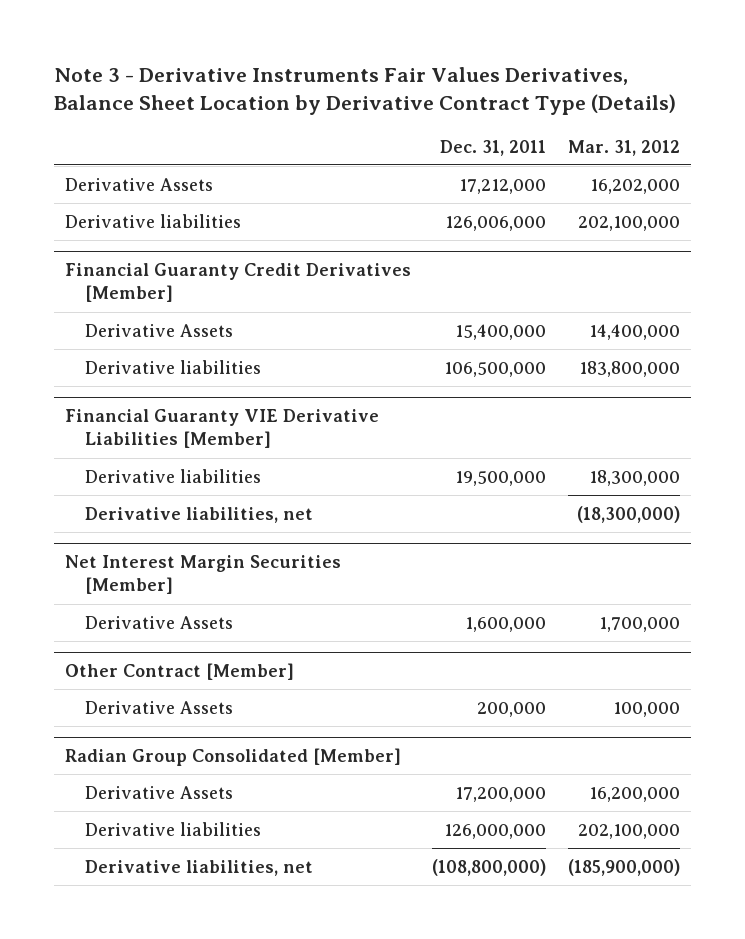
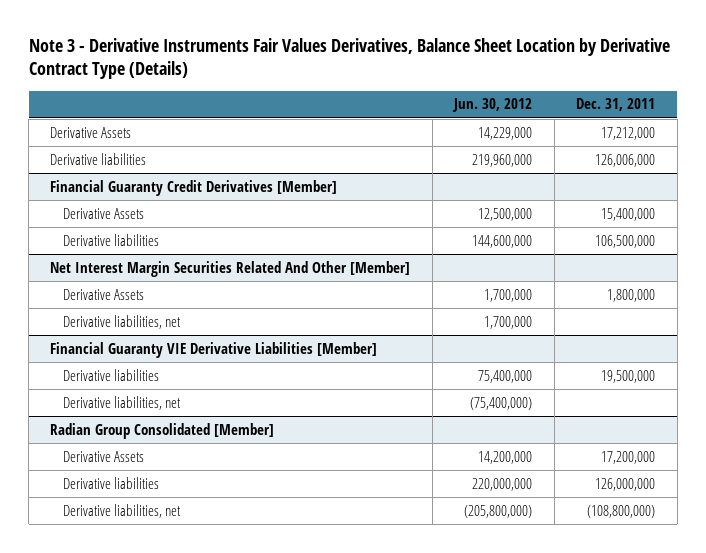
- | Dec. 31, 2011 | Mar. 31, 2012
+ | Jun. 30, 2012 | Dec. 31, 2011
+ Net Interest Margin Securities Related And Other [Member]
+ Derivative Assets | 1,700,000 | 1,800,000
+ Derivative liabilities, net | 1,700,000 |
- Net Interest Margin Securities [Member]
- Derivative Assets | 1,600,000 | 1,700,000
- Other Contract [Member]
- Derivative Assets | 200,000 | 100,000

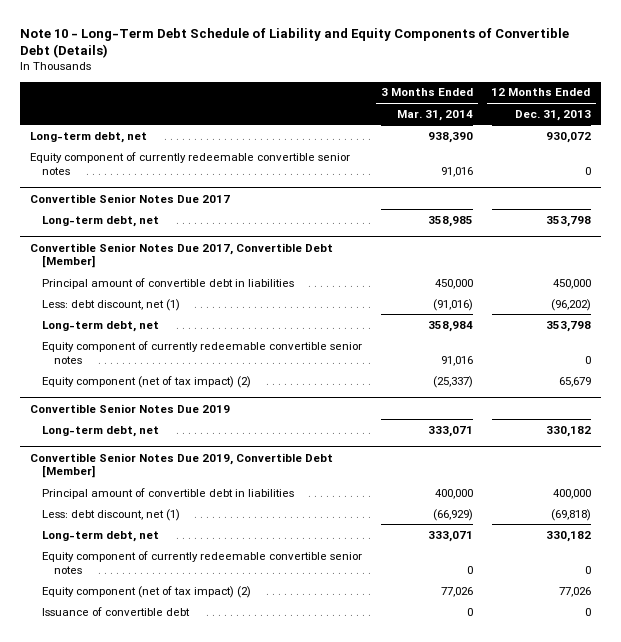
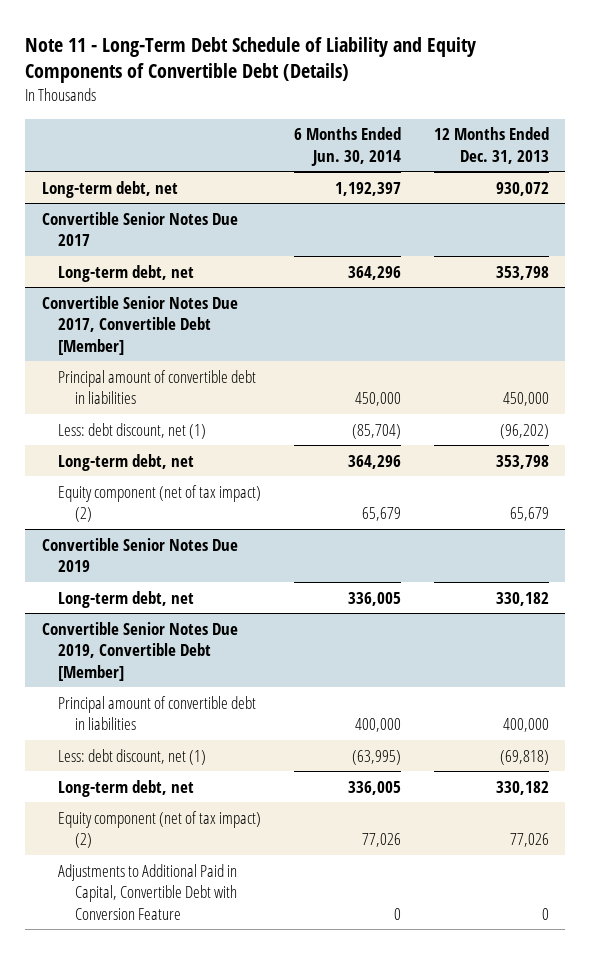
- Note 10 - Long-Term Debt Schedule of Liability and Equity Components of Convertible Debt (Details)
+ Note 11 - Long-Term Debt Schedule of Liability and Equity Components of Convertible Debt (Details)
- | 3 Months Ended Mar. 31, 2014 | 12 Months Ended Dec. 31, 2013
+ | 6 Months Ended Jun. 30, 2014 | 12 Months Ended Dec. 31, 2013
- Equity component of currently redeemable convertible senior notes | 91,016 | 0
@ Convertible Senior Notes Due 2017, Convertible Debt [Member]
- Equity component of currently redeemable convertible senior notes | 91,016 | 0
@ Convertible Senior Notes Due 2019, Convertible Debt [Member]
- Equity component of currently redeemable convertible senior notes | 0 | 0
- Issuance of convertible debt | 0 | 0
+ Adjustments to Additional Paid in Capital, Convertible Debt with Conversion Feature | 0 | 0

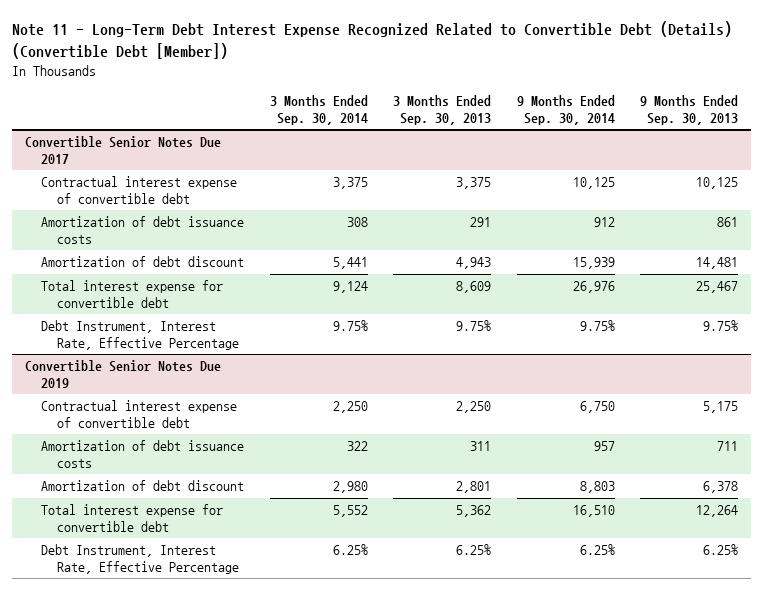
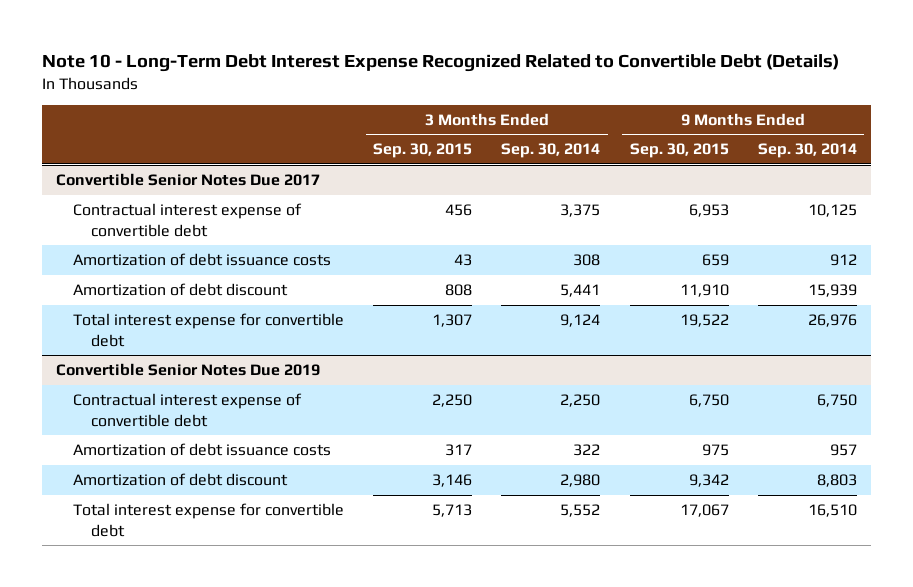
- Note 11 - Long-Term Debt Interest Expense Recognized Related to Convertible Debt (Details) (Convertible Debt [Member])
+ Note 10 - Long-Term Debt Interest Expense Recognized Related to Convertible Debt (Details)
- | 3 Months Ended Sep. 30, 2014 | 3 Months Ended Sep. 30, 2013 | 9 Months Ended Sep. 30, 2014 | 9 Months Ended Sep. 30, 2013
+ | 3 Months Ended Sep. 30, 2015 | 3 Months Ended Sep. 30, 2014 | 9 Months Ended Sep. 30, 2015 | 9 Months Ended Sep. 30, 2014
@ Convertible Senior Notes Due 2017
- Debt Instrument, Interest Rate, Effective Percentage | 9.75% | 9.75% | 9.75% | 9.75%
@ Convertible Senior Notes Due 2019
- Debt Instrument, Interest Rate, Effective Percentage | 6.25% | 6.25% | 6.25% | 6.25%

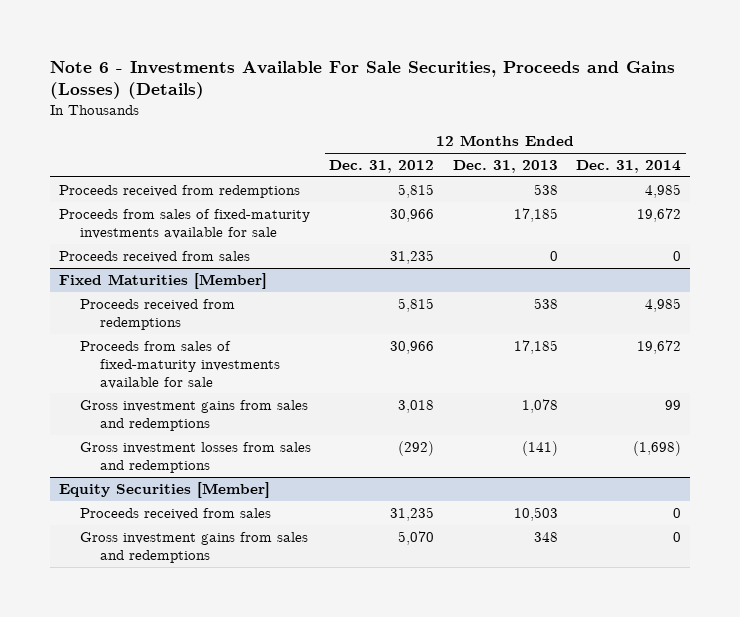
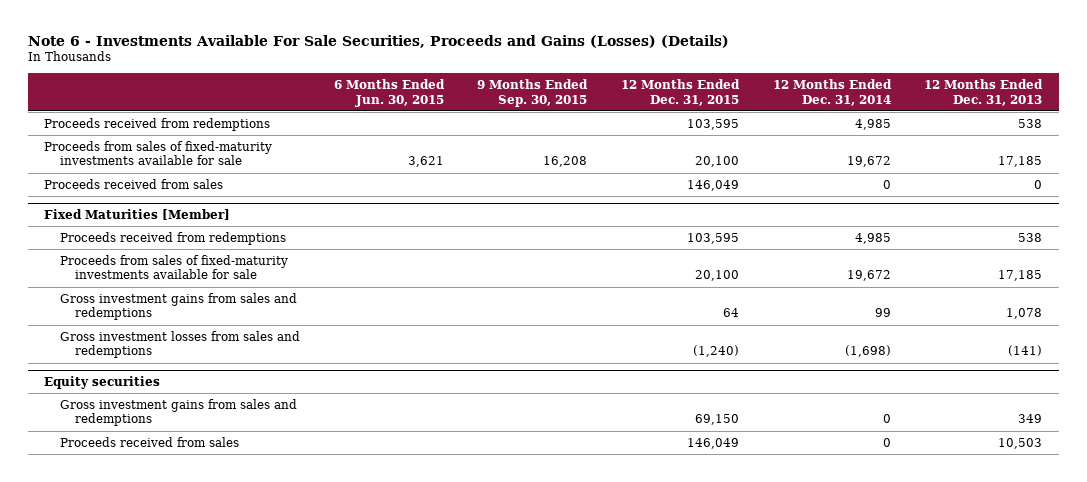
- | 12 Months Ended Dec. 31, 2012 | 12 Months Ended Dec. 31, 2013 | 12 Months Ended Dec. 31, 2014
+ | 6 Months Ended Jun. 30, 2015 | 9 Months Ended Sep. 30, 2015 | 12 Months Ended Dec. 31, 2015 | 12 Months Ended Dec. 31, 2014 | 12 Months Ended Dec. 31, 2013
- Equity Securities [Member]
+ Equity securities
+ Gross investment gains from sales and redemptions | | | 69,150 | 0 | 349
- Gross investment gains from sales and redemptions | 5,070 | 348 | 0

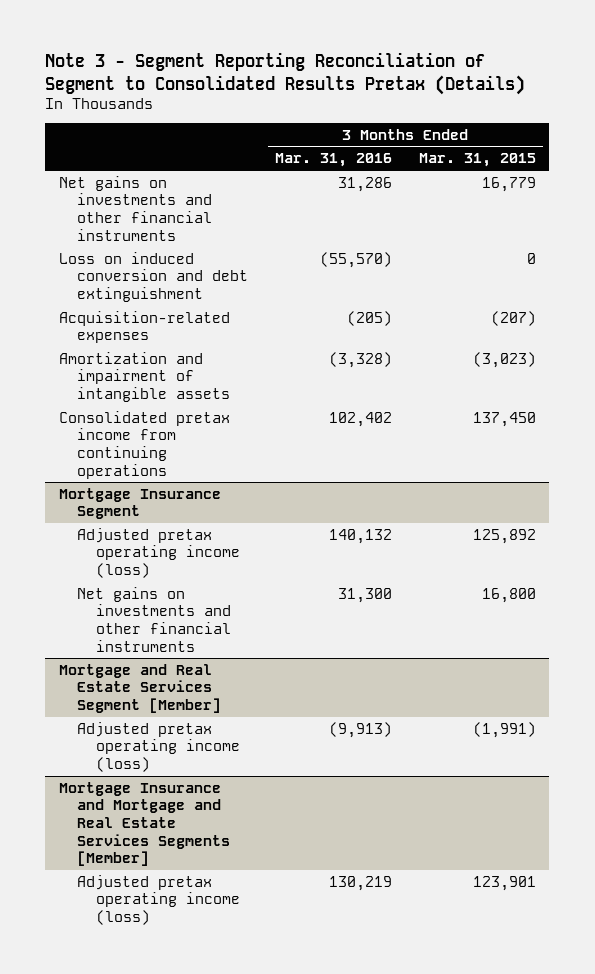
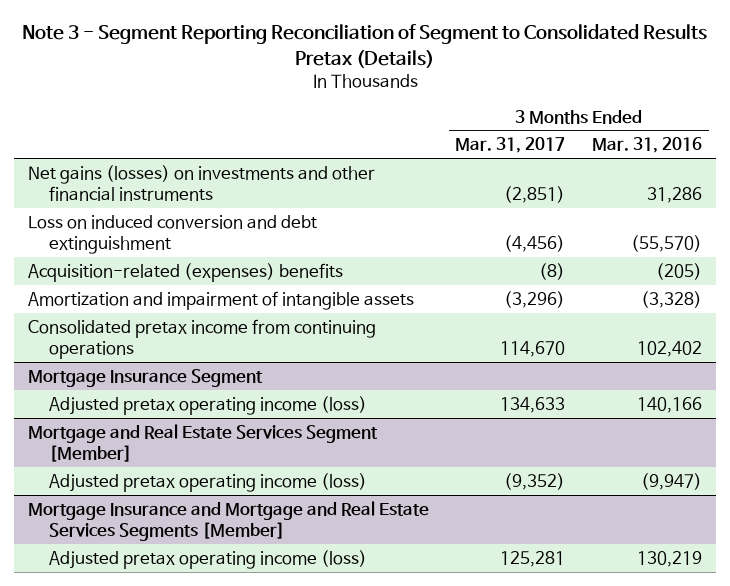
- | 3 Months Ended Mar. 31, 2016 | 3 Months Ended Mar. 31, 2015
+ | 3 Months Ended Mar. 31, 2017 | 3 Months Ended Mar. 31, 2016
- Net gains on investments and other financial instruments | 31,286 | 16,779
+ Net gains (losses) on investments and other financial instruments | (2,851) | 31,286
- Acquisition-related expenses | (205) | (207)
+ Acquisition-related (expenses) benefits | (8) | (205)
@ Mortgage Insurance Segment
- Adjusted pretax operating income (loss) | 140,132 | 125,892
- Net gains on investments and other financial instruments | 31,300 | 16,800
+ Adjusted pretax operating income (loss) | 134,633 | 140,166
@ Mortgage and Real Estate Services Segment [Member]
- Adjusted pretax operating income (loss) | (9,913) | (1,991)
+ Adjusted pretax operating income (loss) | (9,352) | (9,947)

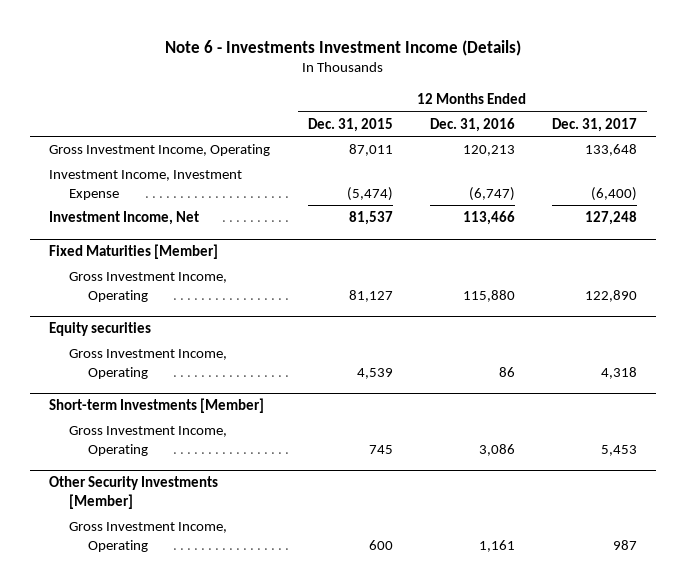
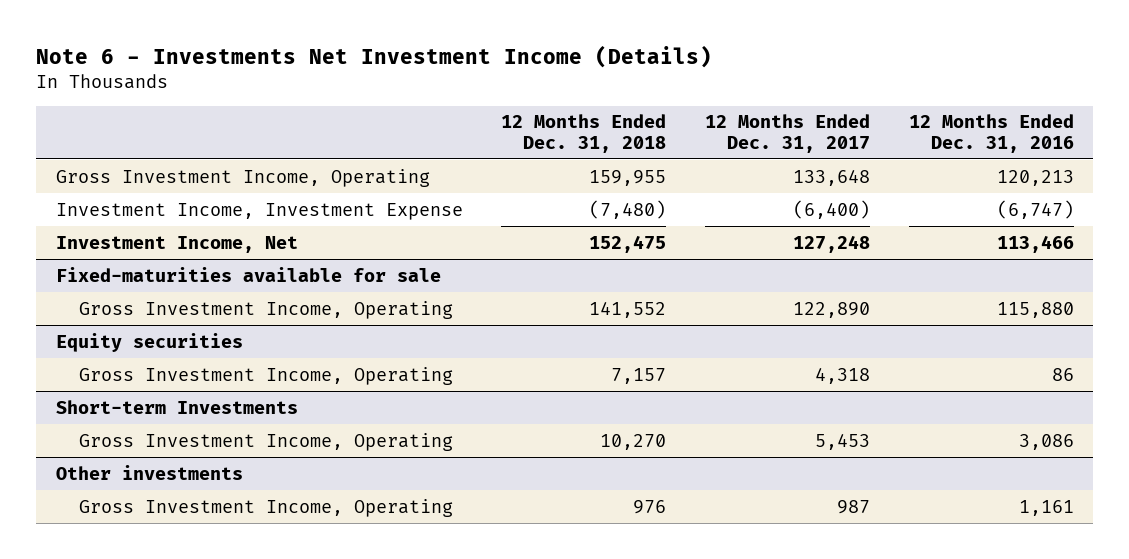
- Note 6 - Investments Investment Income (Details)
+ Note 6 - Investments Net Investment Income (Details)
- | 12 Months Ended Dec. 31, 2015 | 12 Months Ended Dec. 31, 2016 | 12 Months Ended Dec. 31, 2017
+ | 12 Months Ended Dec. 31, 2018 | 12 Months Ended Dec. 31, 2017 | 12 Months Ended Dec. 31, 2016
- Fixed Maturities [Member]
+ Fixed-maturities available for sale
- Short-term Investments [Member]
+ Short-term Investments
- Other Security Investments [Member]
+ Other investments

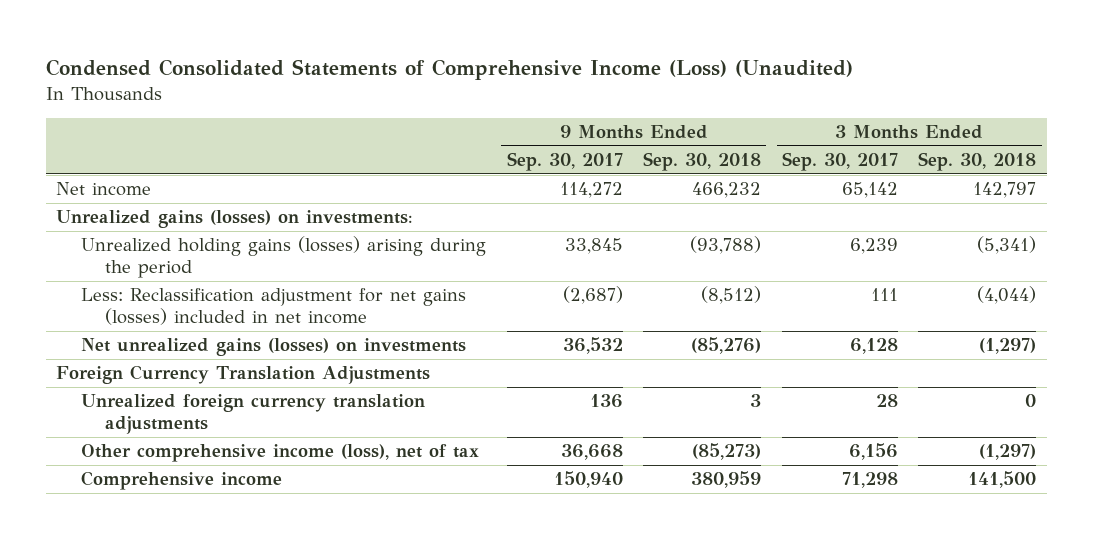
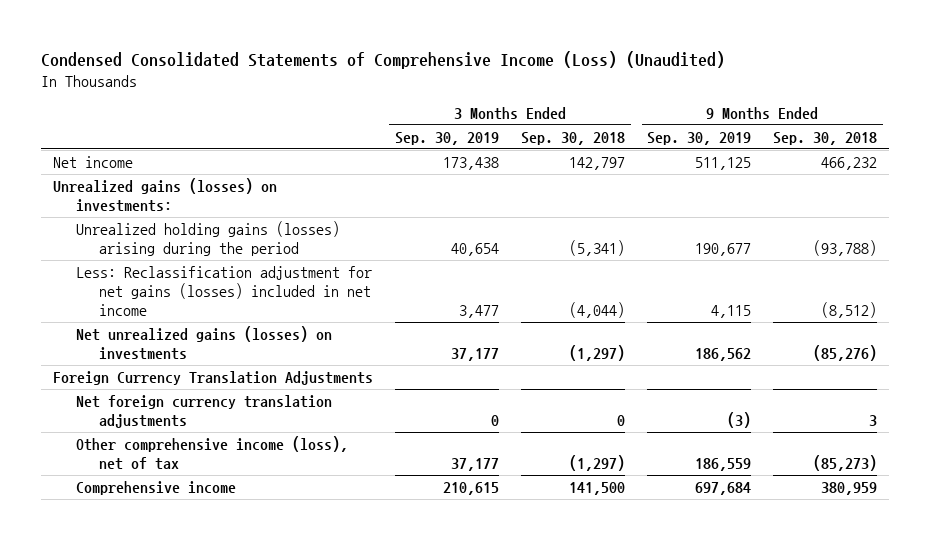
- | 9 Months Ended Sep. 30, 2017 | 9 Months Ended Sep. 30, 2018 | 3 Months Ended Sep. 30, 2017 | 3 Months Ended Sep. 30, 2018
+ | 3 Months Ended Sep. 30, 2019 | 3 Months Ended Sep. 30, 2018 | 9 Months Ended Sep. 30, 2019 | 9 Months Ended Sep. 30, 2018
- Unrealized foreign currency translation adjustments | 136 | 3 | 28 | 0
+ Net foreign currency translation adjustments | 0 | 0 | (3) | 3

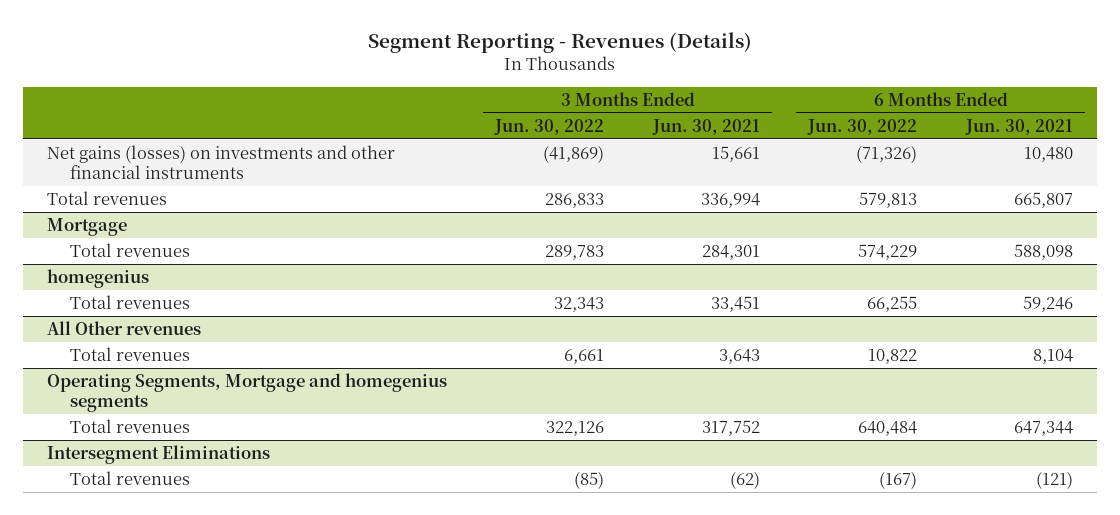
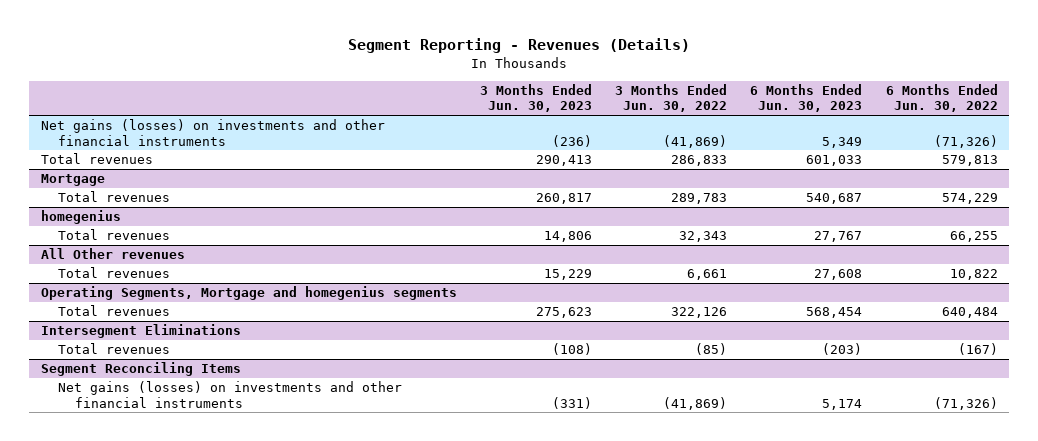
- | 3 Months Ended Jun. 30, 2022 | 3 Months Ended Jun. 30, 2021 | 6 Months Ended Jun. 30, 2022 | 6 Months Ended Jun. 30, 2021
+ | 3 Months Ended Jun. 30, 2023 | 3 Months Ended Jun. 30, 2022 | 6 Months Ended Jun. 30, 2023 | 6 Months Ended Jun. 30, 2022
+ Segment Reconciling Items
+ Net gains (losses) on investments and other financial instruments | (331) | (41,869) | 5,174 | (71,326)

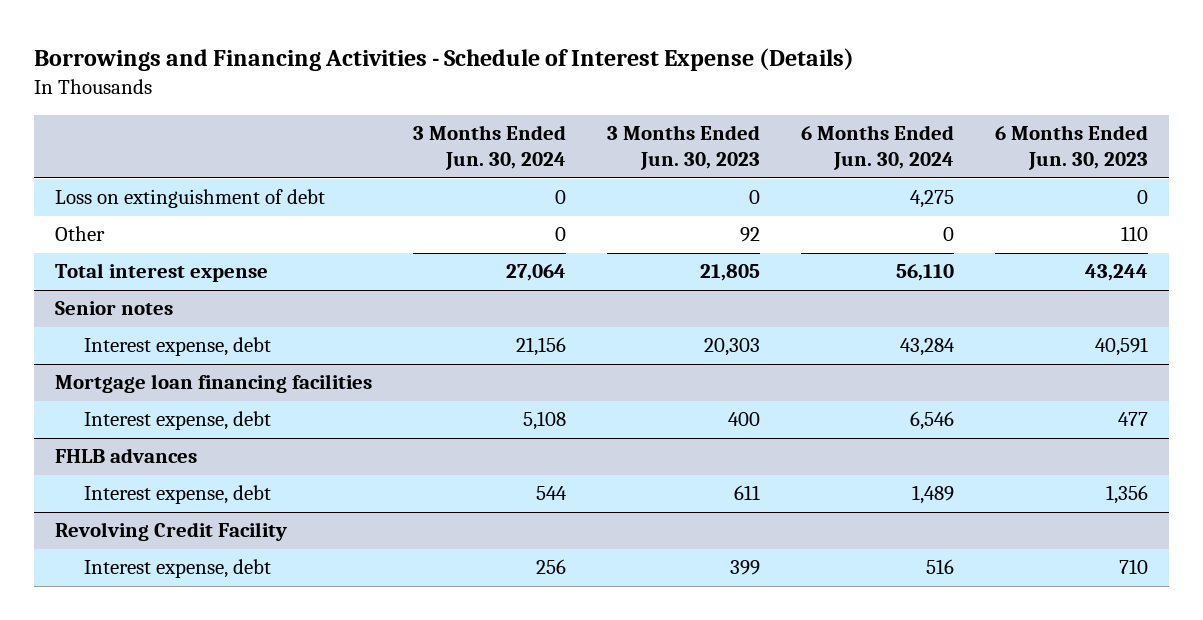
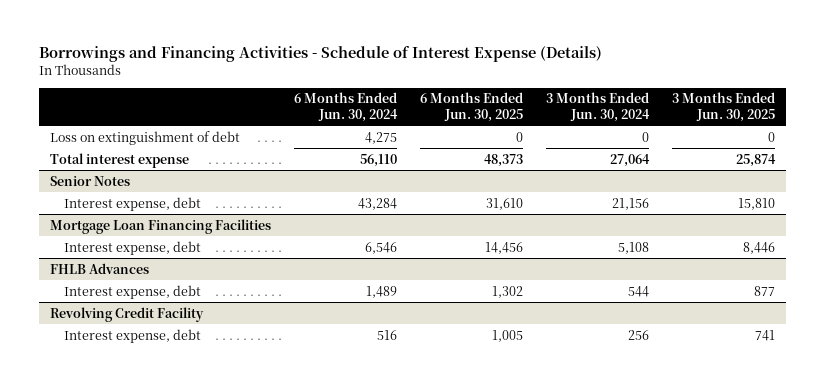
- | 3 Months Ended Jun. 30, 2024 | 3 Months Ended Jun. 30, 2023 | 6 Months Ended Jun. 30, 2024 | 6 Months Ended Jun. 30, 2023
+ | 6 Months Ended Jun. 30, 2024 | 6 Months Ended Jun. 30, 2025 | 3 Months Ended Jun. 30, 2024 | 3 Months Ended Jun. 30, 2025
- Other | 0 | 92 | 0 | 110
- Senior notes
+ Senior Notes
- Mortgage loan financing facilities
+ Mortgage Loan Financing Facilities
- FHLB advances
+ FHLB Advances

